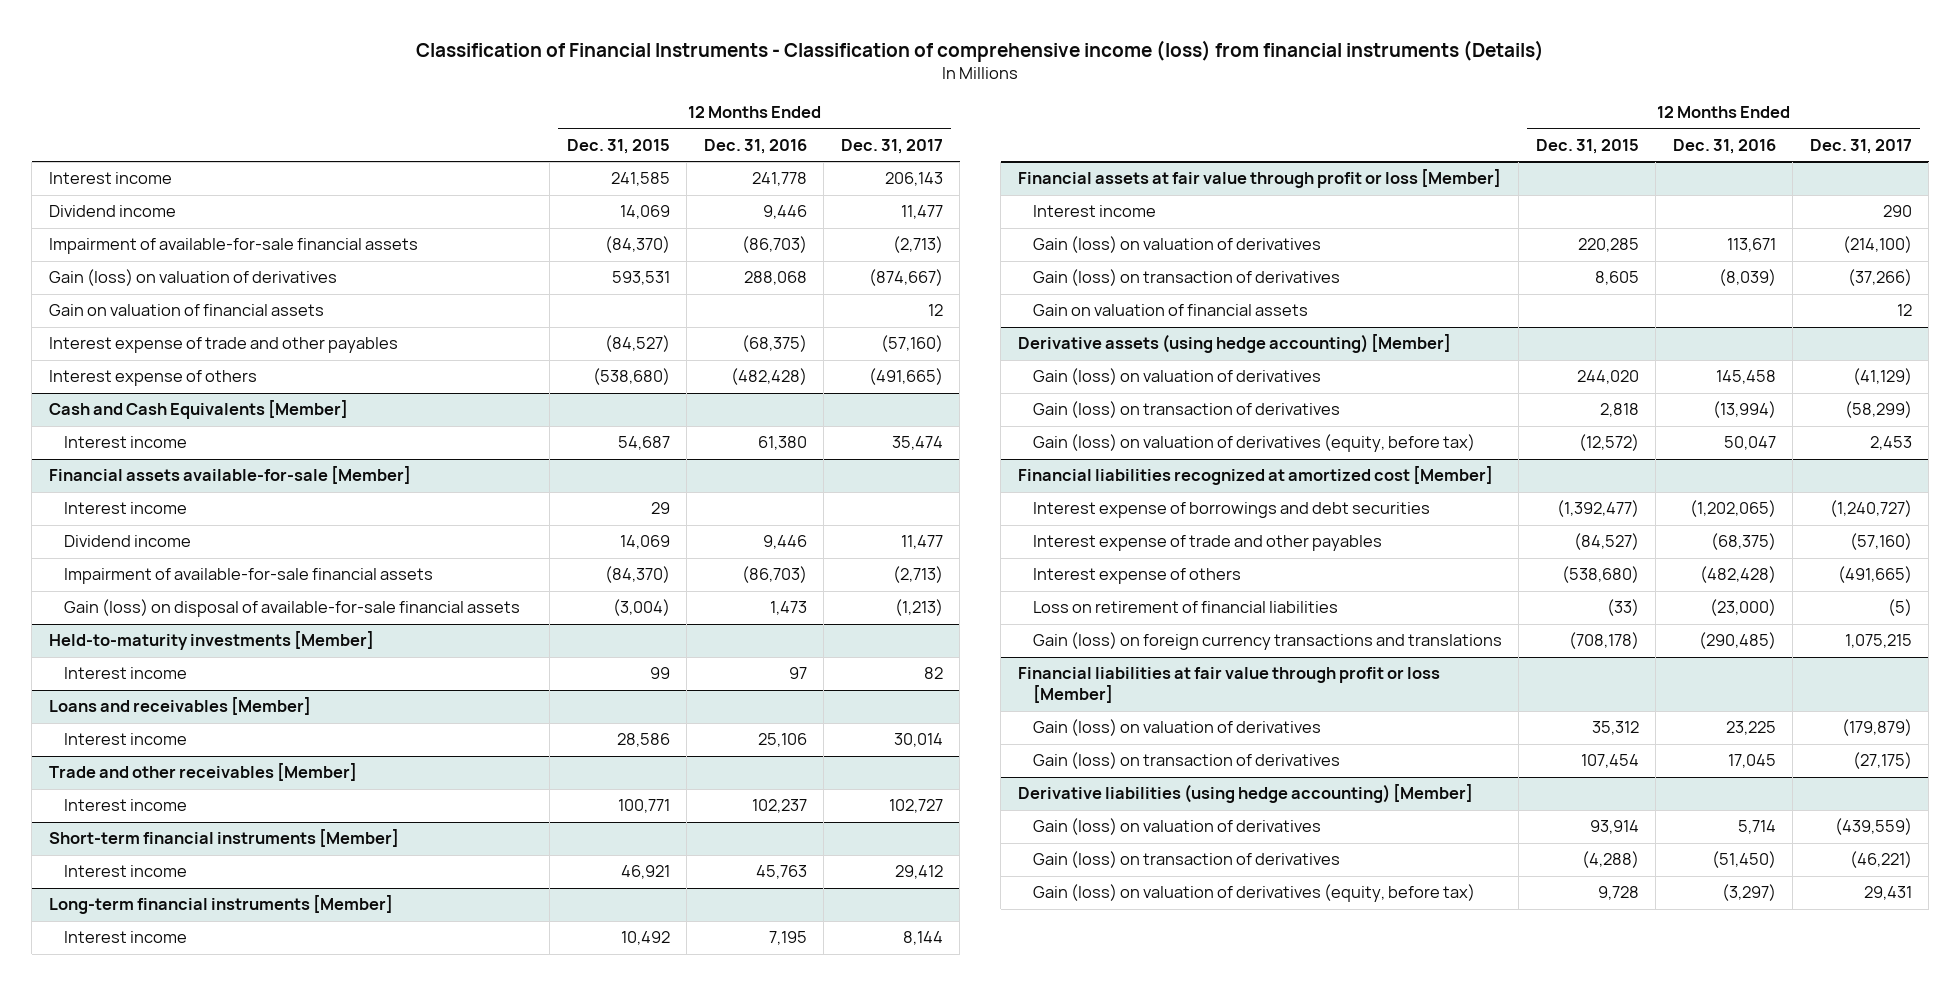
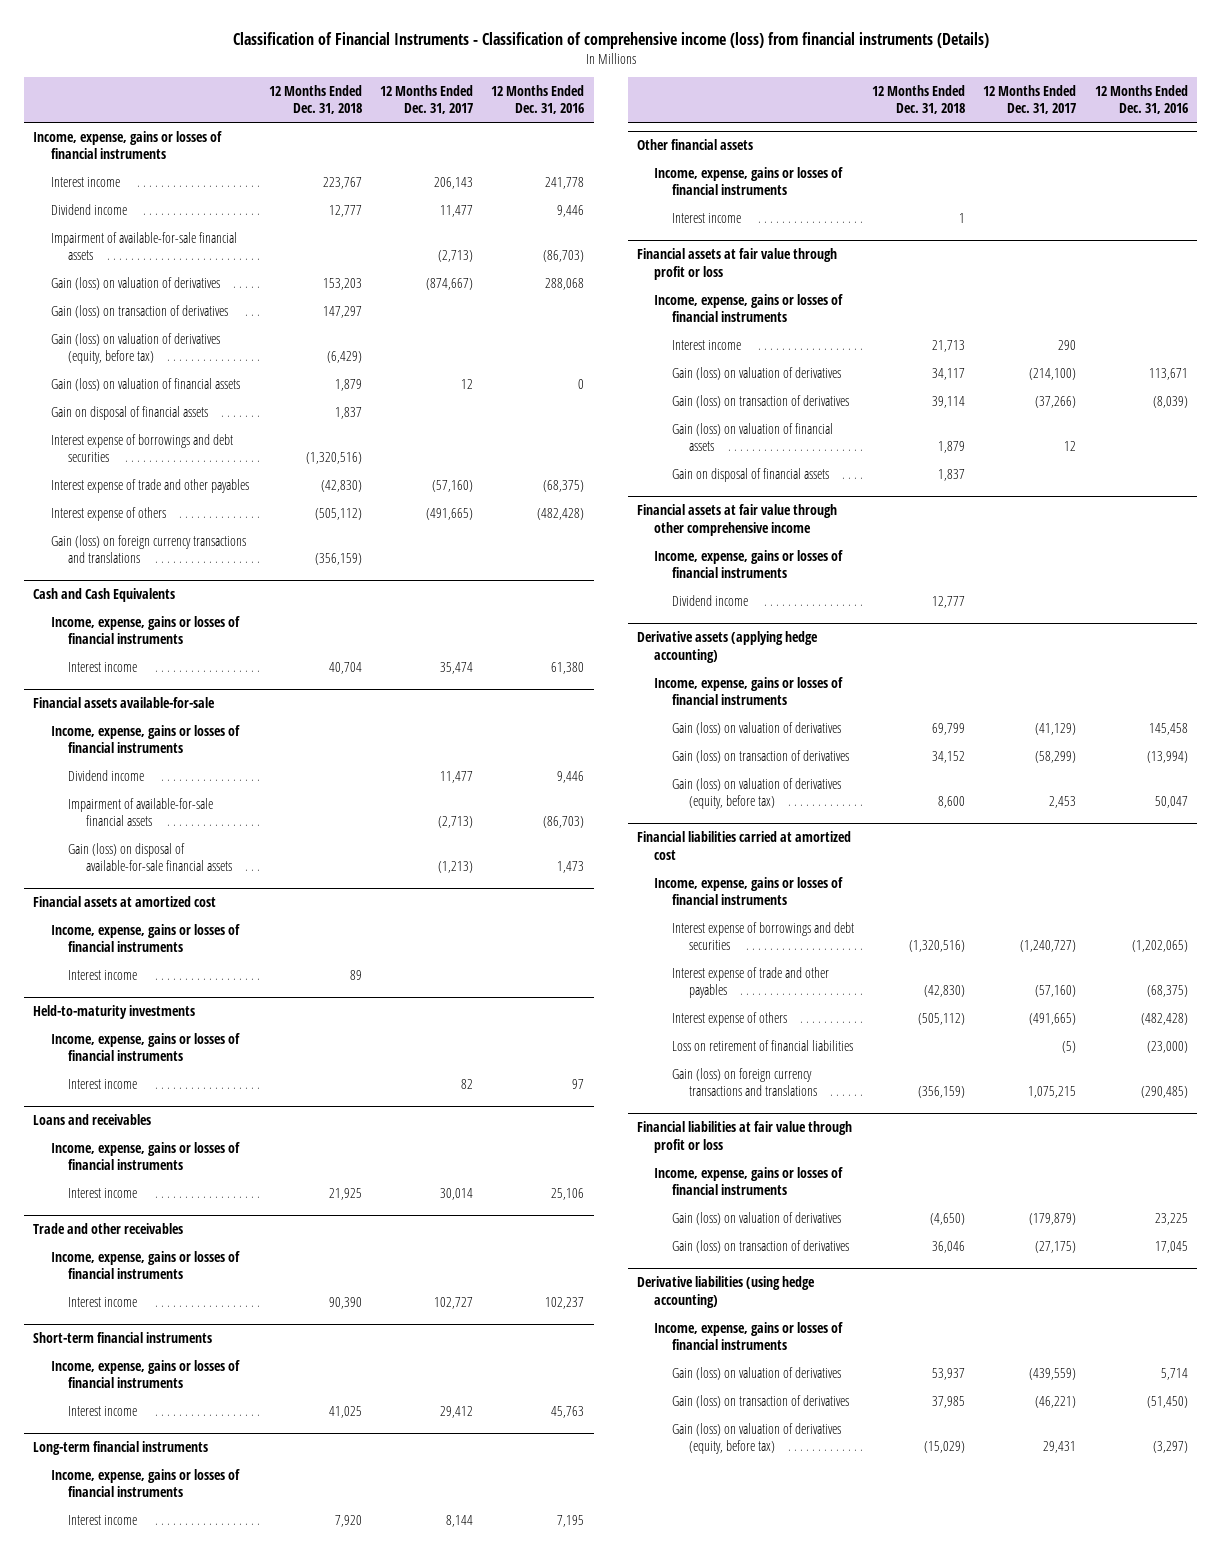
- | 12 Months Ended Dec. 31, 2015 | 12 Months Ended Dec. 31, 2016 | 12 Months Ended Dec. 31, 2017
+ | 12 Months Ended Dec. 31, 2018 | 12 Months Ended Dec. 31, 2017 | 12 Months Ended Dec. 31, 2016
+ Income, expense, gains or losses of financial instruments
- Gain on valuation of financial assets | | | 12
+ Gain (loss) on transaction of derivatives | 147,297 | |
+ Gain (loss) on valuation of derivatives (equity, before tax) | (6,429) | |
+ Gain (loss) on valuation of financial assets | 1,879 | 12 | 0
+ Gain on disposal of financial assets | 1,837 | |
+ Interest expense of borrowings and debt securities | (1,320,516) | |
- Cash and Cash Equivalents [Member]
+ Gain (loss) on foreign currency transactions and translations | (356,159) | |
+ Cash and Cash Equivalents
+ Income, expense, gains or losses of financial instruments
- Financial assets available-for-sale [Member]
- Interest income | 29 | |
+ Financial assets available-for-sale
+ Income, expense, gains or losses of financial instruments
- Held-to-maturity investments [Member]
+ Financial assets at amortized cost
+ Income, expense, gains or losses of financial instruments
+ Interest income | 89 | |
+ Held-to-maturity investments
+ Income, expense, gains or losses of financial instruments
- Loans and receivables [Member]
+ Loans and receivables
+ Income, expense, gains or losses of financial instruments
- Trade and other receivables [Member]
+ Trade and other receivables
+ Income, expense, gains or losses of financial instruments
- Short-term financial instruments [Member]
+ Short-term financial instruments
+ Income, expense, gains or losses of financial instruments
- Long-term financial instruments [Member]
+ Long-term financial instruments
+ Income, expense, gains or losses of financial instruments
- Financial assets at fair value through profit or loss [Member]
+ Other financial assets
+ Income, expense, gains or losses of financial instruments
+ Interest income | 1 | |
+ Financial assets at fair value through profit or loss
+ Income, expense, gains or losses of financial instruments
- Gain on valuation of financial assets | | | 12
- Derivative assets (using hedge accounting) [Member]
+ Gain (loss) on valuation of financial assets | 1,879 | 12 |
+ Gain on disposal of financial assets | 1,837 | |
+ Financial assets at fair value through other comprehensive income
+ Income, expense, gains or losses of financial instruments
+ Dividend income | 12,777 | |
+ Derivative assets (applying hedge accounting)
+ Income, expense, gains or losses of financial instruments
- Financial liabilities recognized at amortized cost [Member]
+ Financial liabilities carried at amortized cost
+ Income, expense, gains or losses of financial instruments
- Financial liabilities at fair value through profit or loss [Member]
+ Financial liabilities at fair value through profit or loss
+ Income, expense, gains or losses of financial instruments
- Derivative liabilities (using hedge accounting) [Member]
+ Derivative liabilities (using hedge accounting)
+ Income, expense, gains or losses of financial instruments

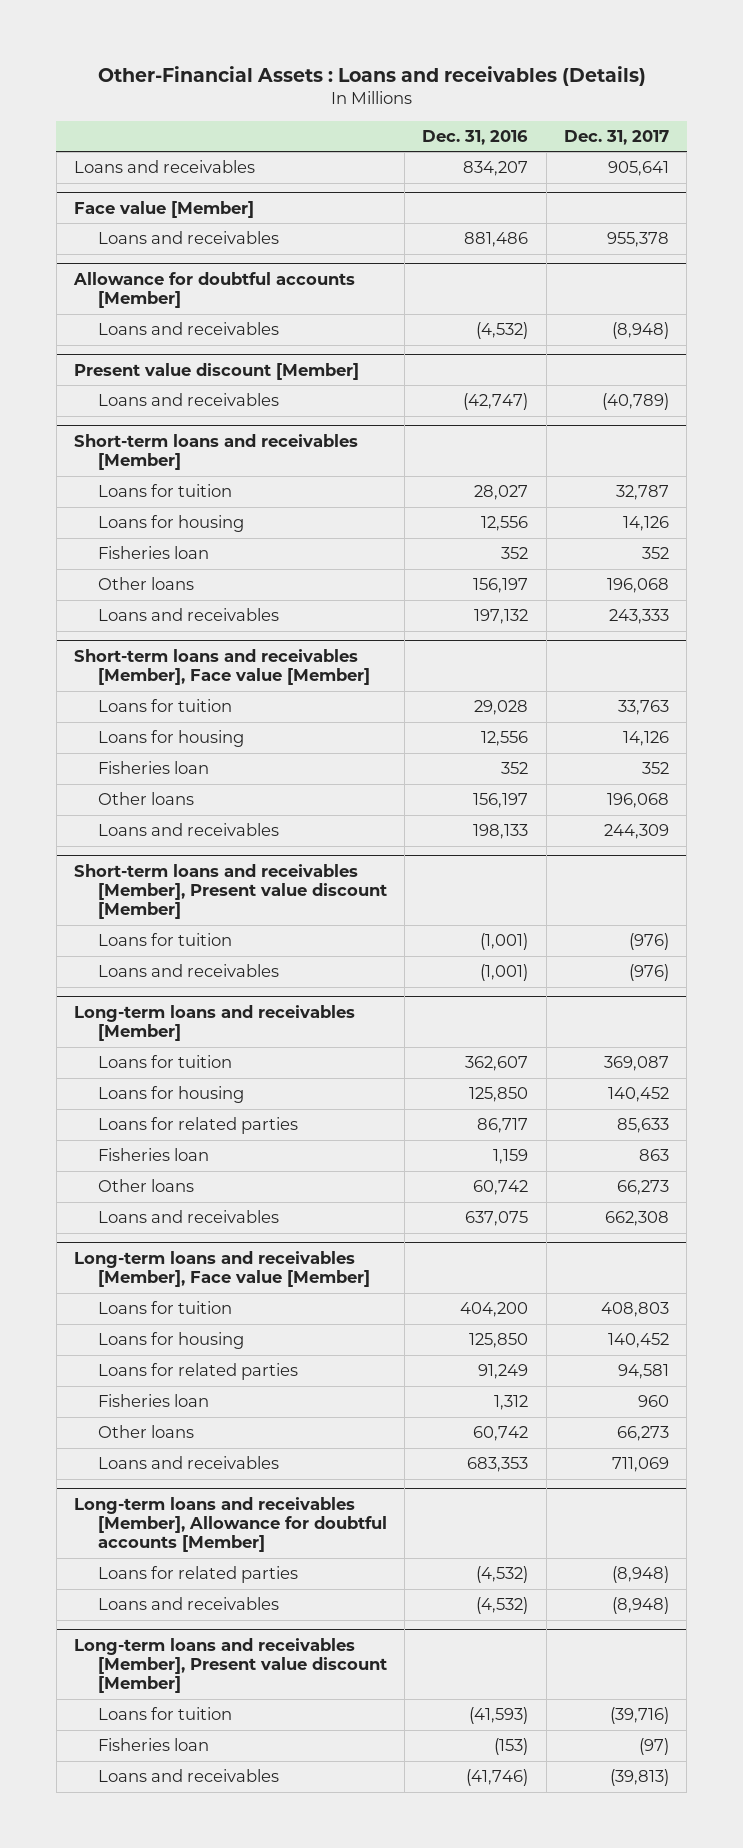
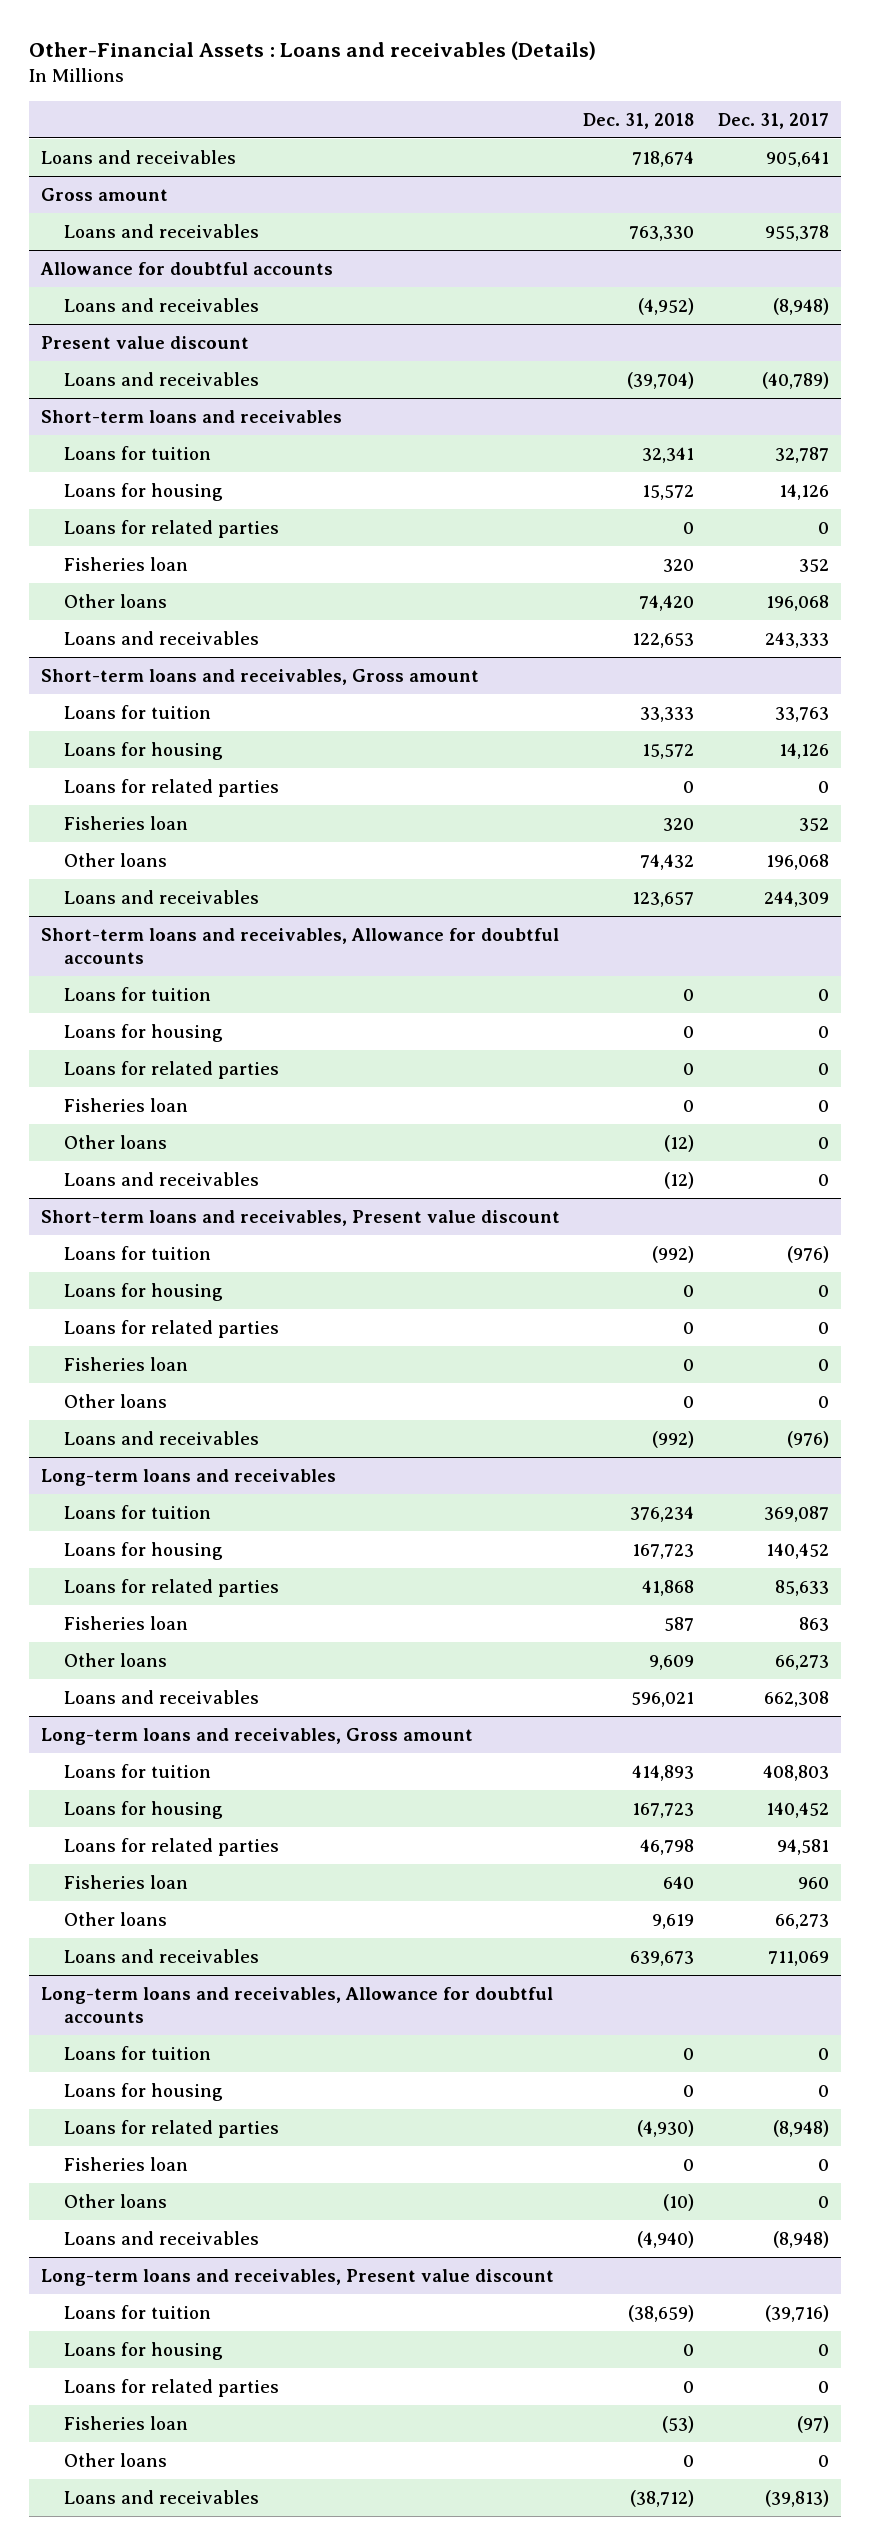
- | Dec. 31, 2016 | Dec. 31, 2017
+ | Dec. 31, 2018 | Dec. 31, 2017
- Face value [Member]
+ Gross amount
- Allowance for doubtful accounts [Member]
+ Allowance for doubtful accounts
- Present value discount [Member]
+ Present value discount
- Short-term loans and receivables [Member]
+ Short-term loans and receivables
+ Loans for related parties | 0 | 0
- Short-term loans and receivables [Member], Face value [Member]
+ Short-term loans and receivables, Gross amount
+ Loans for related parties | 0 | 0
- Short-term loans and receivables [Member], Present value discount [Member]
+ Short-term loans and receivables, Allowance for doubtful accounts
+ Loans for tuition | 0 | 0
+ Loans for housing | 0 | 0
+ Loans for related parties | 0 | 0
+ Fisheries loan | 0 | 0
+ Other loans | (12) | 0
+ Loans and receivables | (12) | 0
+ Short-term loans and receivables, Present value discount
+ Loans for housing | 0 | 0
+ Loans for related parties | 0 | 0
+ Fisheries loan | 0 | 0
+ Other loans | 0 | 0
- Long-term loans and receivables [Member]
+ Long-term loans and receivables
- Long-term loans and receivables [Member], Face value [Member]
+ Long-term loans and receivables, Gross amount
- Long-term loans and receivables [Member], Allowance for doubtful accounts [Member]
+ Long-term loans and receivables, Allowance for doubtful accounts
+ Loans for tuition | 0 | 0
+ Loans for housing | 0 | 0
+ Fisheries loan | 0 | 0
+ Other loans | (10) | 0
- Long-term loans and receivables [Member], Present value discount [Member]
+ Long-term loans and receivables, Present value discount
+ Loans for housing | 0 | 0
+ Loans for related parties | 0 | 0
+ Other loans | 0 | 0

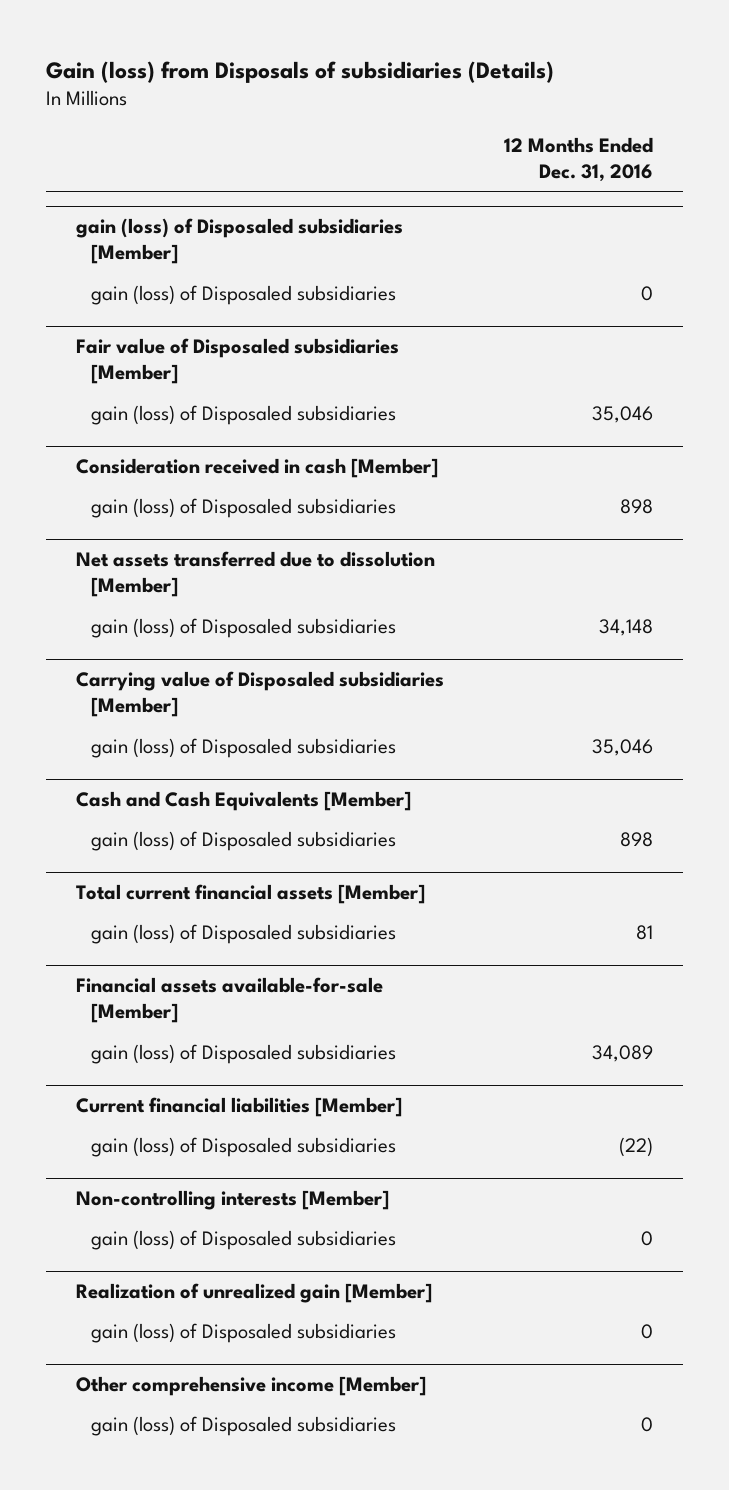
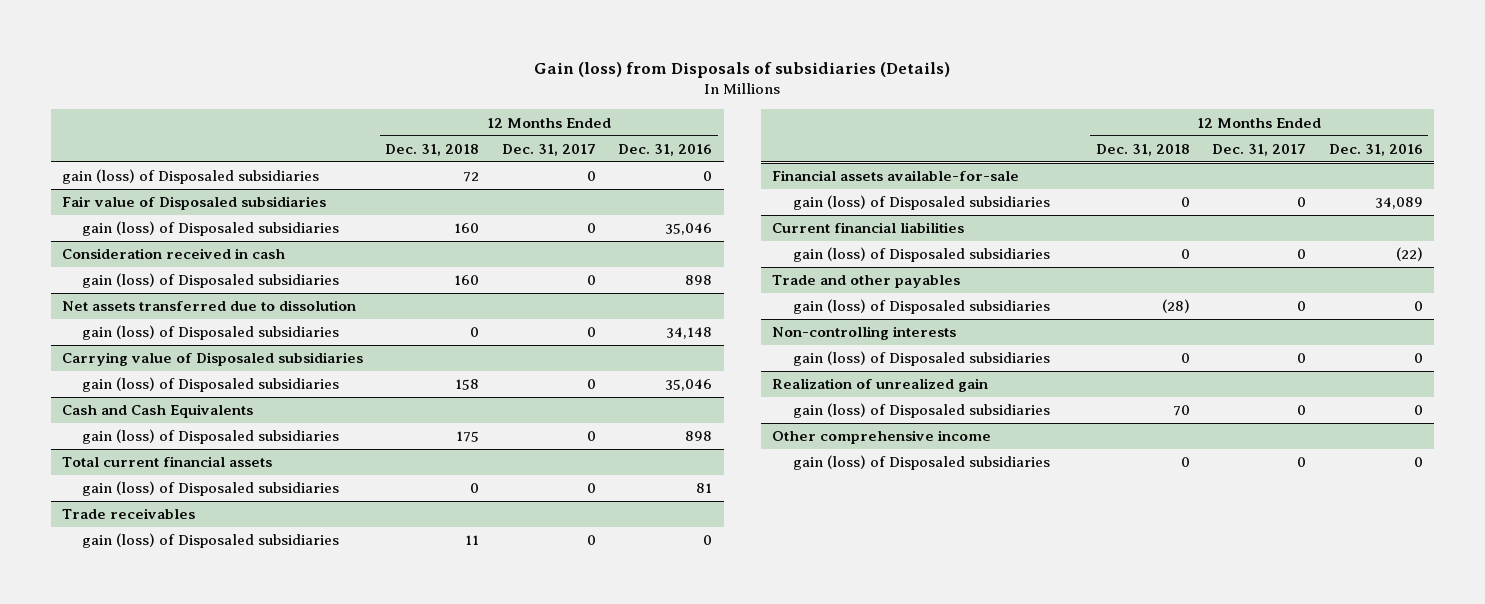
- | 12 Months Ended Dec. 31, 2016
+ | 12 Months Ended Dec. 31, 2018 | 12 Months Ended Dec. 31, 2017 | 12 Months Ended Dec. 31, 2016
- gain (loss) of Disposaled subsidiaries [Member]
- Fair value of Disposaled subsidiaries [Member]
+ Fair value of Disposaled subsidiaries
- Consideration received in cash [Member]
+ Consideration received in cash
- Net assets transferred due to dissolution [Member]
+ Net assets transferred due to dissolution
- Carrying value of Disposaled subsidiaries [Member]
+ Carrying value of Disposaled subsidiaries
- Cash and Cash Equivalents [Member]
+ Cash and Cash Equivalents
- Total current financial assets [Member]
+ Total current financial assets
- Financial assets available-for-sale [Member]
+ Trade receivables
+ gain (loss) of Disposaled subsidiaries | 11 | 0 | 0
+ Financial assets available-for-sale
- Current financial liabilities [Member]
+ Current financial liabilities
- Non-controlling interests [Member]
+ Trade and other payables
- Realization of unrealized gain [Member]
+ Non-controlling interests
- Other comprehensive income [Member]
+ Realization of unrealized gain
+ Other comprehensive income
+ gain (loss) of Disposaled subsidiaries | 0 | 0 | 0

